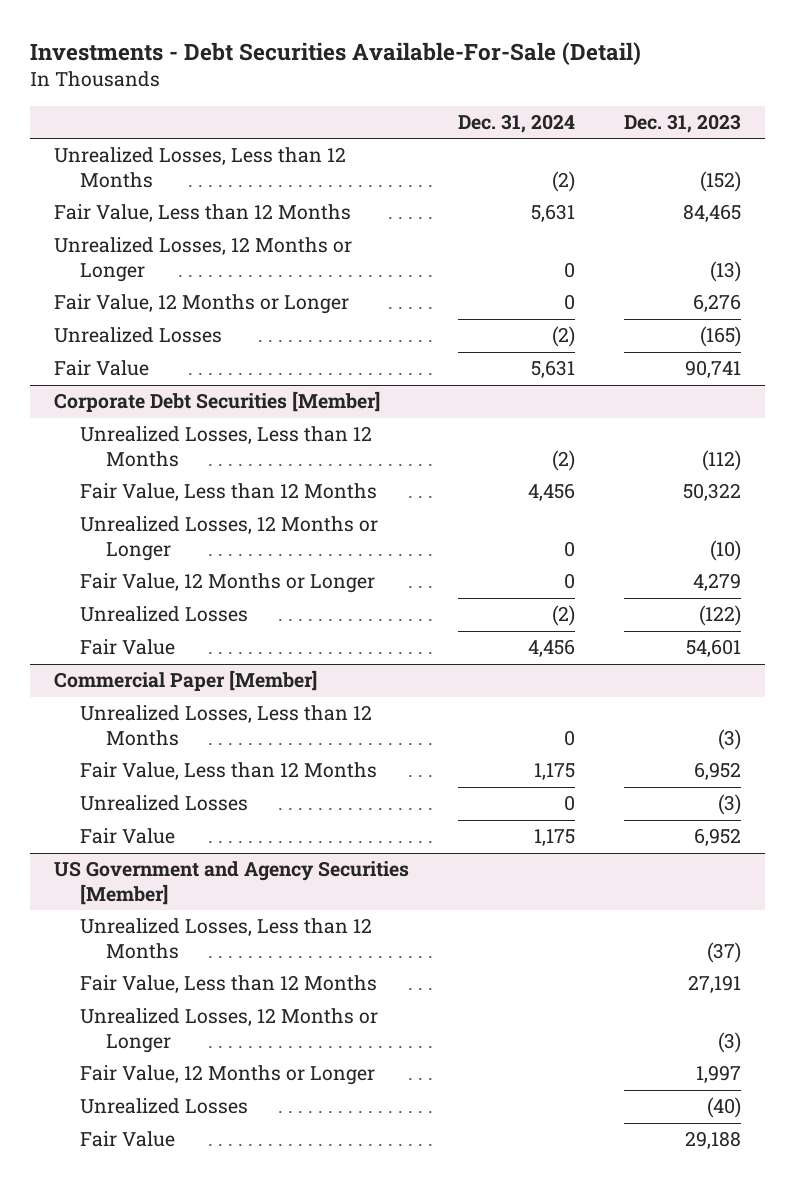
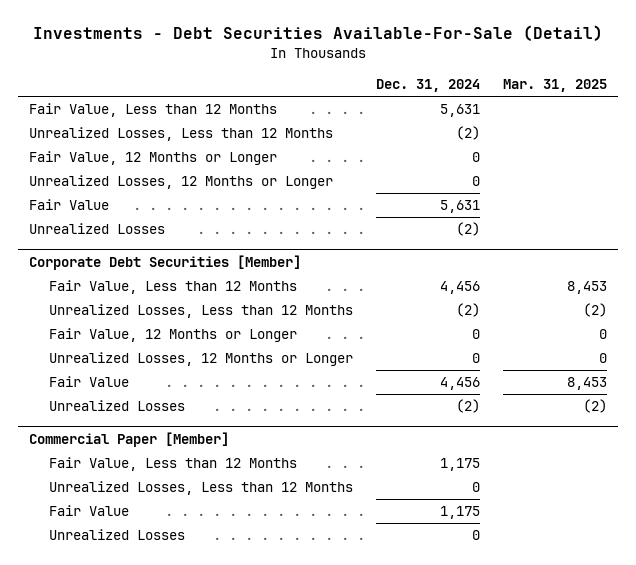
- | Dec. 31, 2024 | Dec. 31, 2023
+ | Dec. 31, 2024 | Mar. 31, 2025
moved down: Unrealized Losses, Less than 12 Months | (2) |
moved down: Unrealized Losses, 12 Months or Longer | 0 |
moved down: Unrealized Losses | (2) |
@ Corporate Debt Securities [Member]
moved down: Unrealized Losses, Less than 12 Months | (2) | (2)
moved down: Unrealized Losses, 12 Months or Longer | 0 | 0
moved down: Unrealized Losses | (2) | (2)
@ Commercial Paper [Member]
moved down: Unrealized Losses, Less than 12 Months | 0 |
- US Government and Agency Securities [Member]
- Unrealized Losses, Less than 12 Months | | (37)
- Fair Value, Less than 12 Months | | 27,191
- Unrealized Losses, 12 Months or Longer | | (3)
- Fair Value, 12 Months or Longer | | 1,997
- Unrealized Losses | | (40)
- Fair Value | | 29,188
@ Commercial Paper [Member]
moved down: Unrealized Losses | 0 |

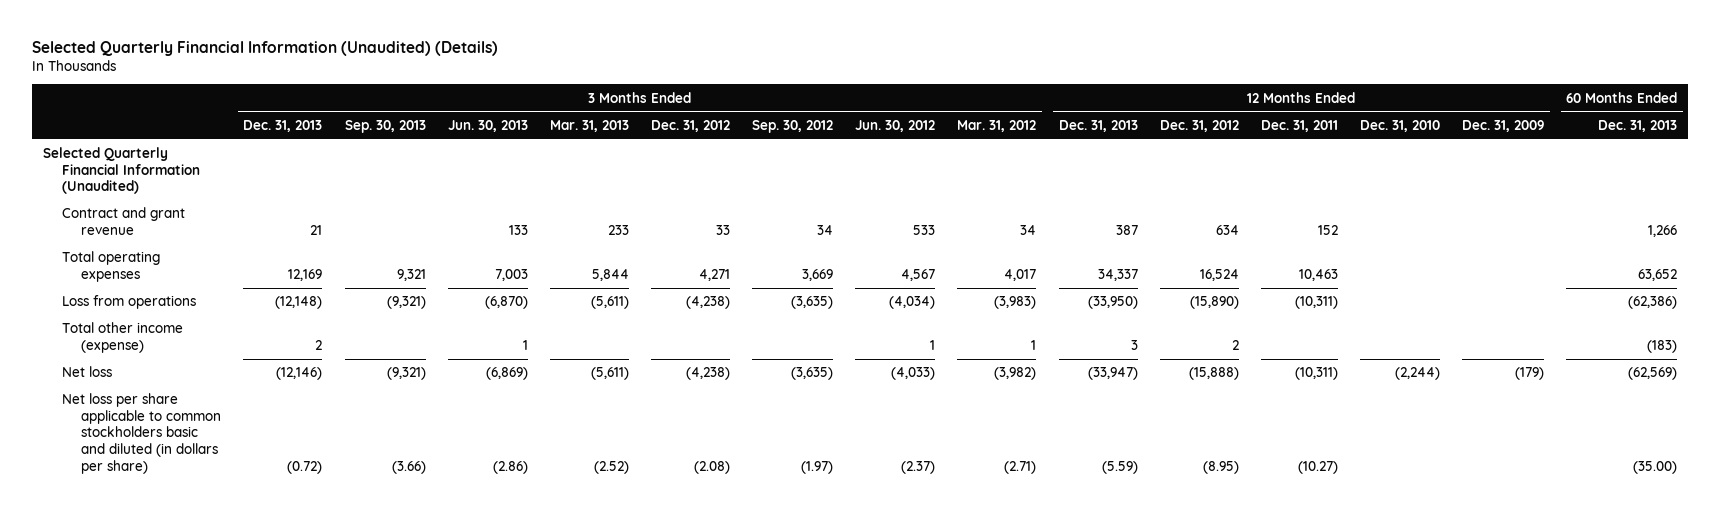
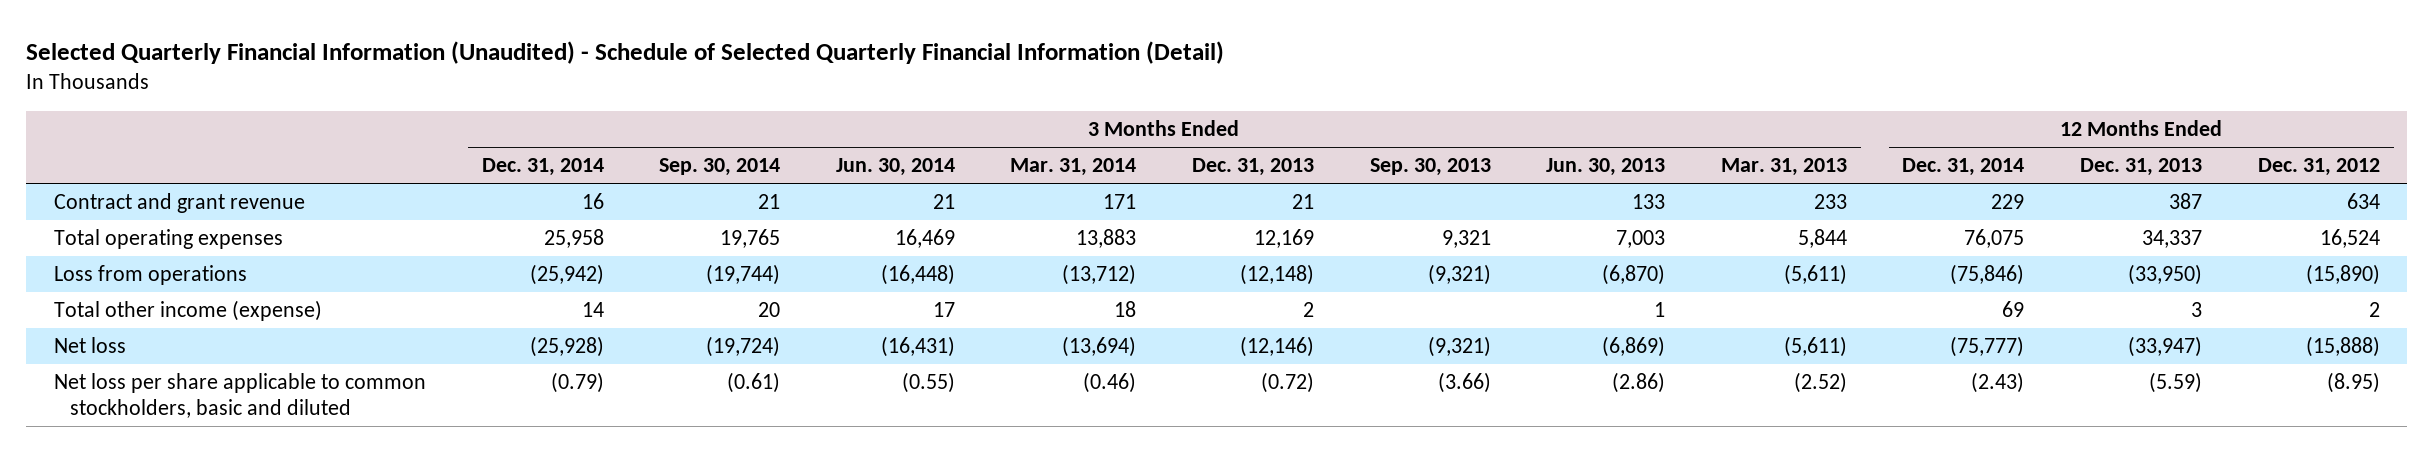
- Selected Quarterly Financial Information (Unaudited) (Details)
+ Selected Quarterly Financial Information (Unaudited) - Schedule of Selected Quarterly Financial Information (Detail)
- | 3 Months Ended Dec. 31, 2013 | 3 Months Ended Sep. 30, 2013 | 3 Months Ended Jun. 30, 2013 | 3 Months Ended Mar. 31, 2013 | 3 Months Ended Dec. 31, 2012 | 3 Months Ended Sep. 30, 2012 | 3 Months Ended Jun. 30, 2012 | 3 Months Ended Mar. 31, 2012 | 12 Months Ended Dec. 31, 2013 | 12 Months Ended Dec. 31, 2012 | 12 Months Ended Dec. 31, 2011 | 12 Months Ended Dec. 31, 2010 | 12 Months Ended Dec. 31, 2009 | 60 Months Ended Dec. 31, 2013
+ | 3 Months Ended Dec. 31, 2014 | 3 Months Ended Sep. 30, 2014 | 3 Months Ended Jun. 30, 2014 | 3 Months Ended Mar. 31, 2014 | 3 Months Ended Dec. 31, 2013 | 3 Months Ended Sep. 30, 2013 | 3 Months Ended Jun. 30, 2013 | 3 Months Ended Mar. 31, 2013 | 12 Months Ended Dec. 31, 2014 | 12 Months Ended Dec. 31, 2013 | 12 Months Ended Dec. 31, 2012
- Selected Quarterly Financial Information (Unaudited)
- Net loss per share applicable to common stockholders basic and diluted (in dollars per share) | (0.72) | (3.66) | (2.86) | (2.52) | (2.08) | (1.97) | (2.37) | (2.71) | (5.59) | (8.95) | (10.27) | | | (35.00)
+ Net loss per share applicable to common stockholders, basic and diluted | (0.79) | (0.61) | (0.55) | (0.46) | (0.72) | (3.66) | (2.86) | (2.52) | (2.43) | (5.59) | (8.95)

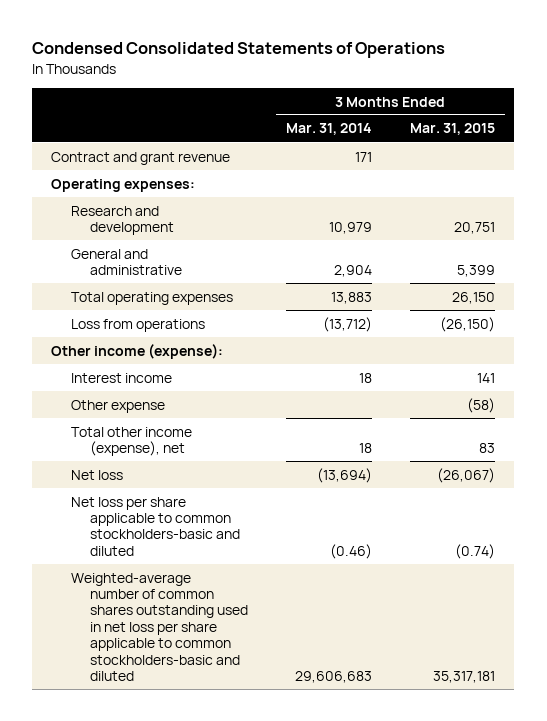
- Selected Quarterly Financial Information (Unaudited) - Schedule of Selected Quarterly Financial Information (Detail)
+ Condensed Consolidated Statements of Operations
- | 3 Months Ended Dec. 31, 2014 | 3 Months Ended Sep. 30, 2014 | 3 Months Ended Jun. 30, 2014 | 3 Months Ended Mar. 31, 2014 | 3 Months Ended Dec. 31, 2013 | 3 Months Ended Sep. 30, 2013 | 3 Months Ended Jun. 30, 2013 | 3 Months Ended Mar. 31, 2013 | 12 Months Ended Dec. 31, 2014 | 12 Months Ended Dec. 31, 2013 | 12 Months Ended Dec. 31, 2012
+ | 3 Months Ended Mar. 31, 2014 | 3 Months Ended Mar. 31, 2015
+ Operating expenses:
+ Research and development | 10,979 | 20,751
+ General and administrative | 2,904 | 5,399
- Total other income (expense) | 14 | 20 | 17 | 18 | 2 | | 1 | | 69 | 3 | 2
+ Other income (expense):
+ Interest income | 18 | 141
+ Other expense | | (58)
+ Total other income (expense), net | 18 | 83
- Net loss per share applicable to common stockholders, basic and diluted | (0.79) | (0.61) | (0.55) | (0.46) | (0.72) | (3.66) | (2.86) | (2.52) | (2.43) | (5.59) | (8.95)
+ Net loss per share applicable to common stockholders-basic and diluted | (0.46) | (0.74)
+ Weighted-average number of common shares outstanding used in net loss per share applicable to common stockholders-basic and diluted | 29,606,683 | 35,317,181

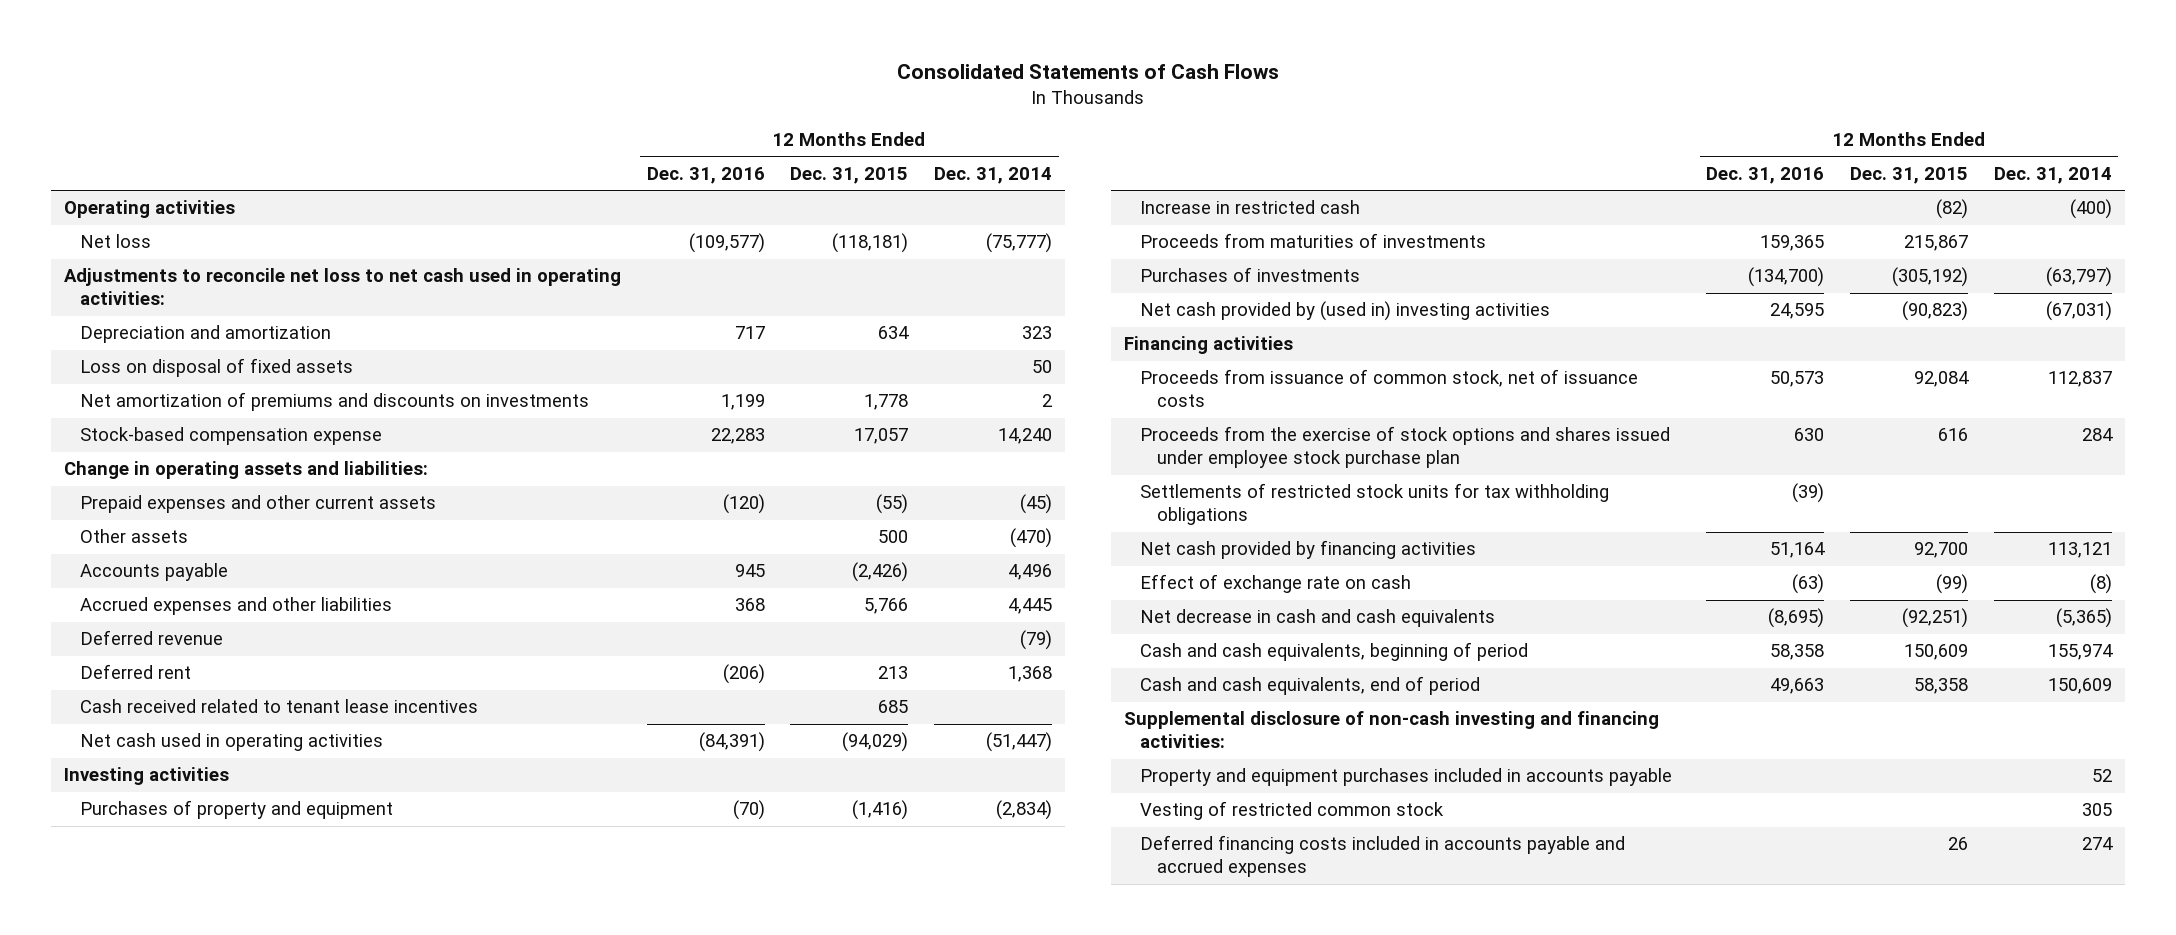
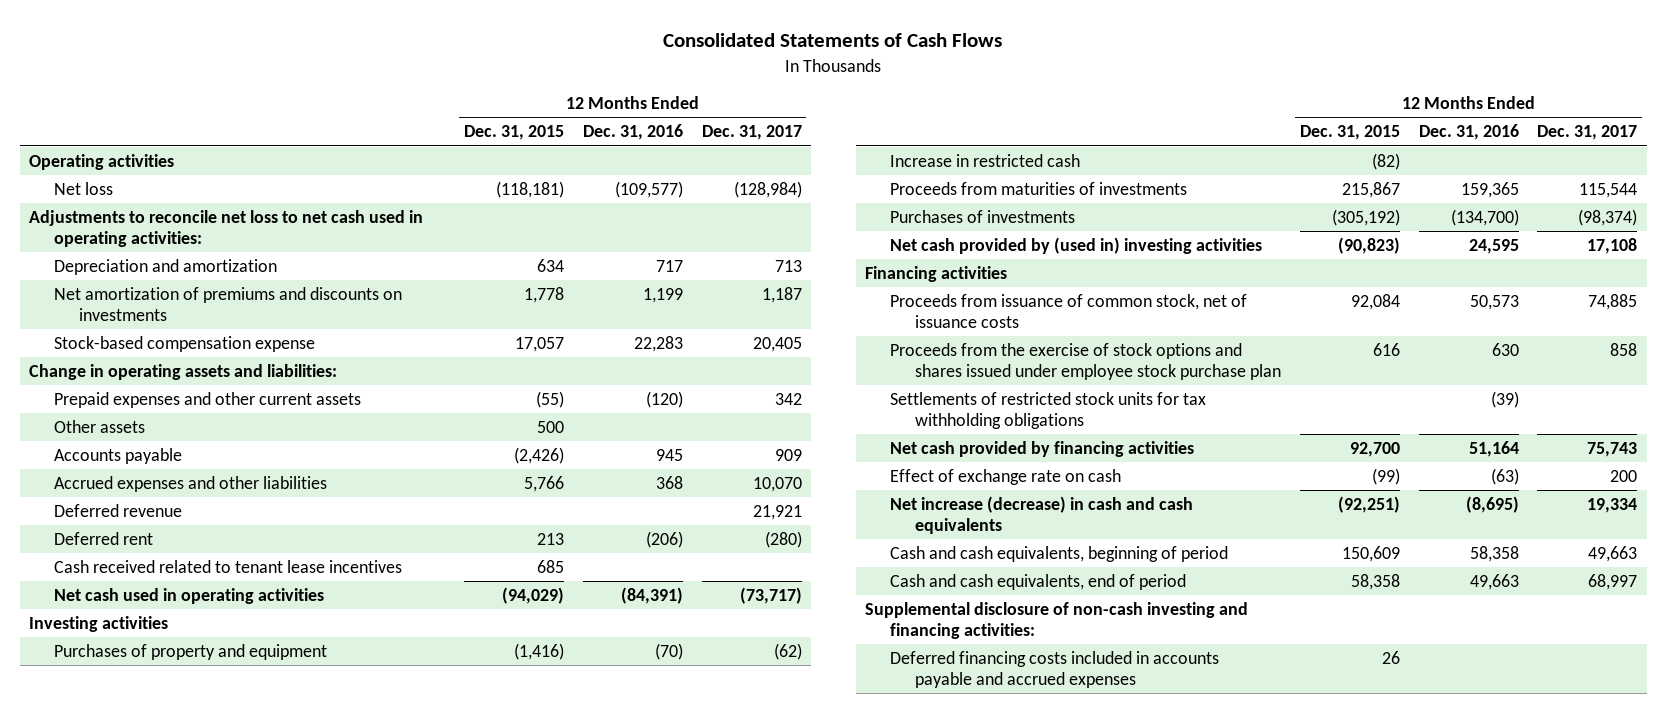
- | 12 Months Ended Dec. 31, 2016 | 12 Months Ended Dec. 31, 2015 | 12 Months Ended Dec. 31, 2014
+ | 12 Months Ended Dec. 31, 2015 | 12 Months Ended Dec. 31, 2016 | 12 Months Ended Dec. 31, 2017
- Loss on disposal of fixed assets | | | 50
- Net decrease in cash and cash equivalents | (8,695) | (92,251) | (5,365)
+ Net increase (decrease) in cash and cash equivalents | (92,251) | (8,695) | 19,334
- Property and equipment purchases included in accounts payable | | | 52
- Vesting of restricted common stock | | | 305

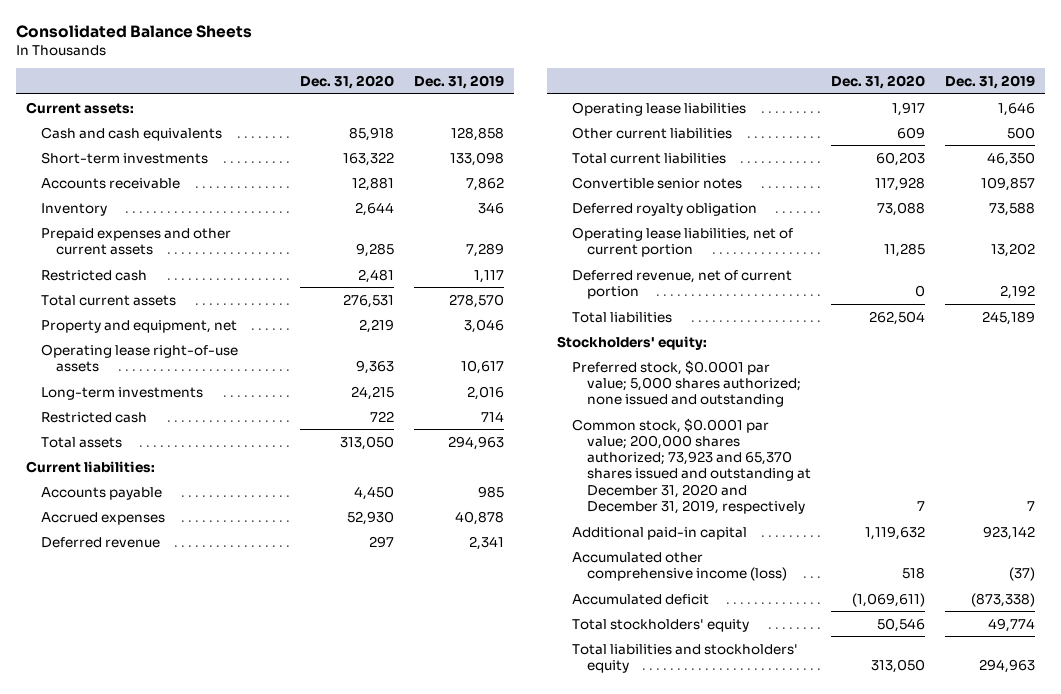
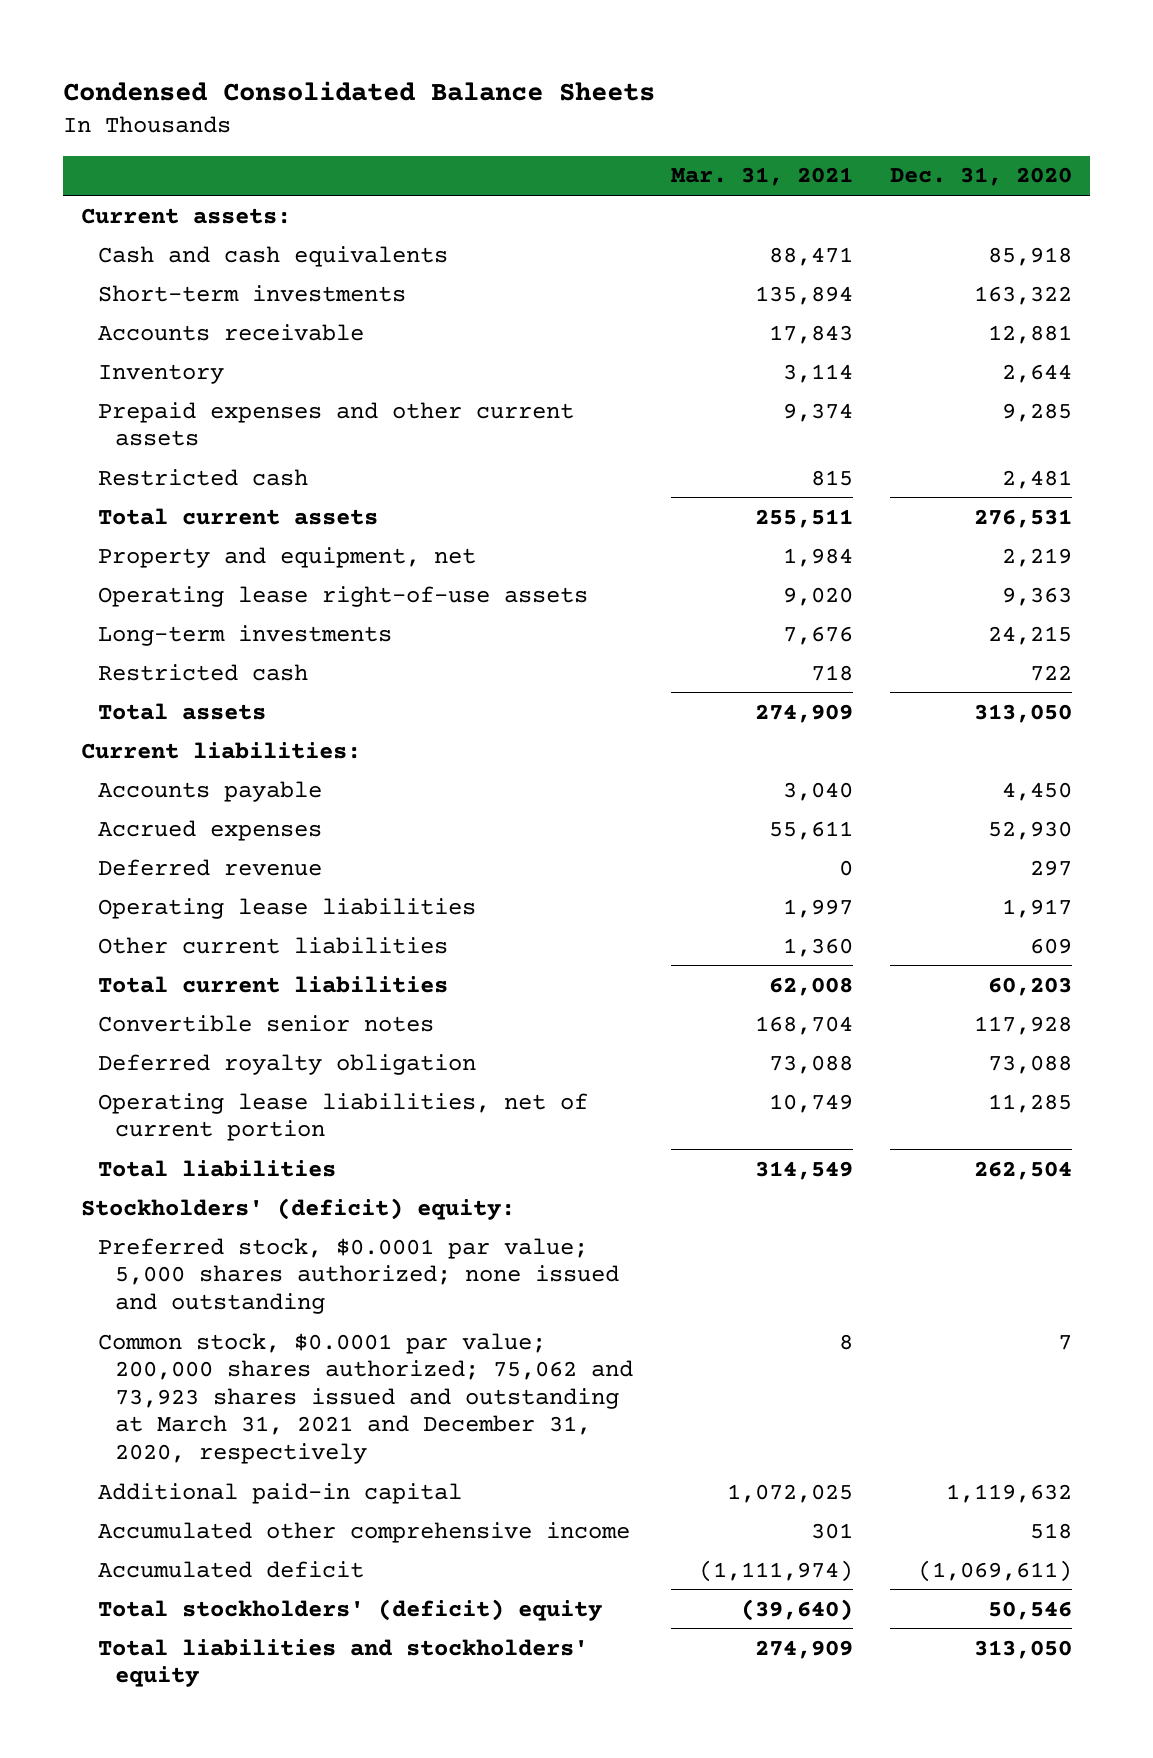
- Consolidated Balance Sheets
+ Condensed Consolidated Balance Sheets
- | Dec. 31, 2020 | Dec. 31, 2019
+ | Mar. 31, 2021 | Dec. 31, 2020
- Deferred revenue, net of current portion | 0 | 2,192
- Stockholders' equity:
+ Stockholders' (deficit) equity:
- Common stock, $0.0001 par value; 200,000 shares authorized; 73,923 and 65,370 shares issued and outstanding at December 31, 2020 and December 31, 2019, respectively | 7 | 7
+ Common stock, $0.0001 par value; 200,000 shares authorized; 75,062 and 73,923 shares issued and outstanding at March 31, 2021 and December 31, 2020, respectively | 8 | 7
- Accumulated other comprehensive income (loss) | 518 | (37)
+ Accumulated other comprehensive income | 301 | 518
- Total stockholders' equity | 50,546 | 49,774
+ Total stockholders' (deficit) equity | (39,640) | 50,546

